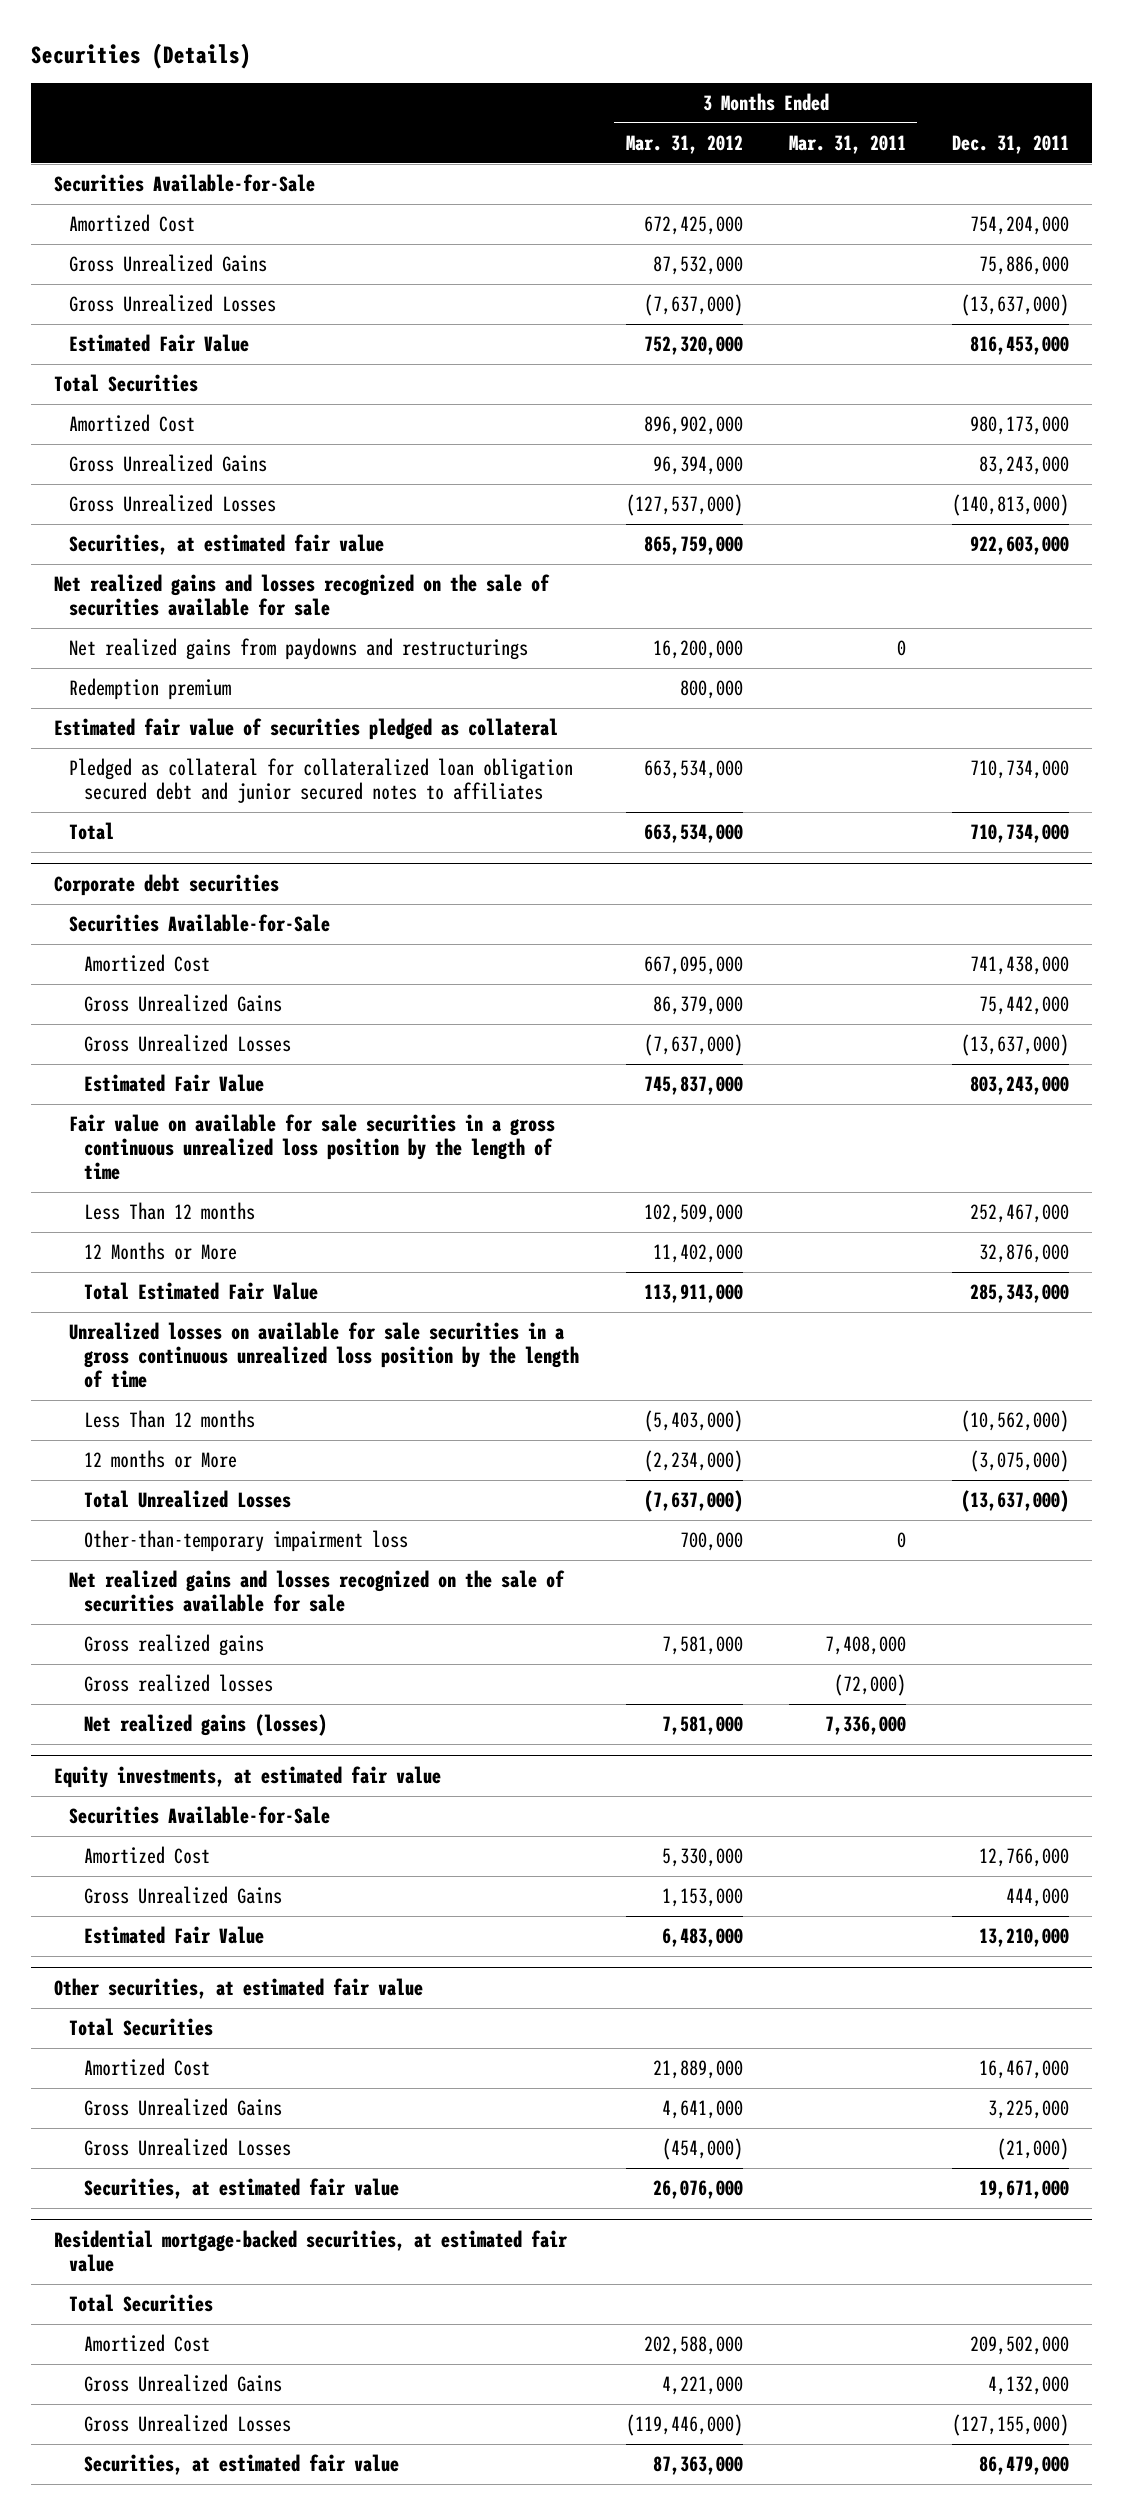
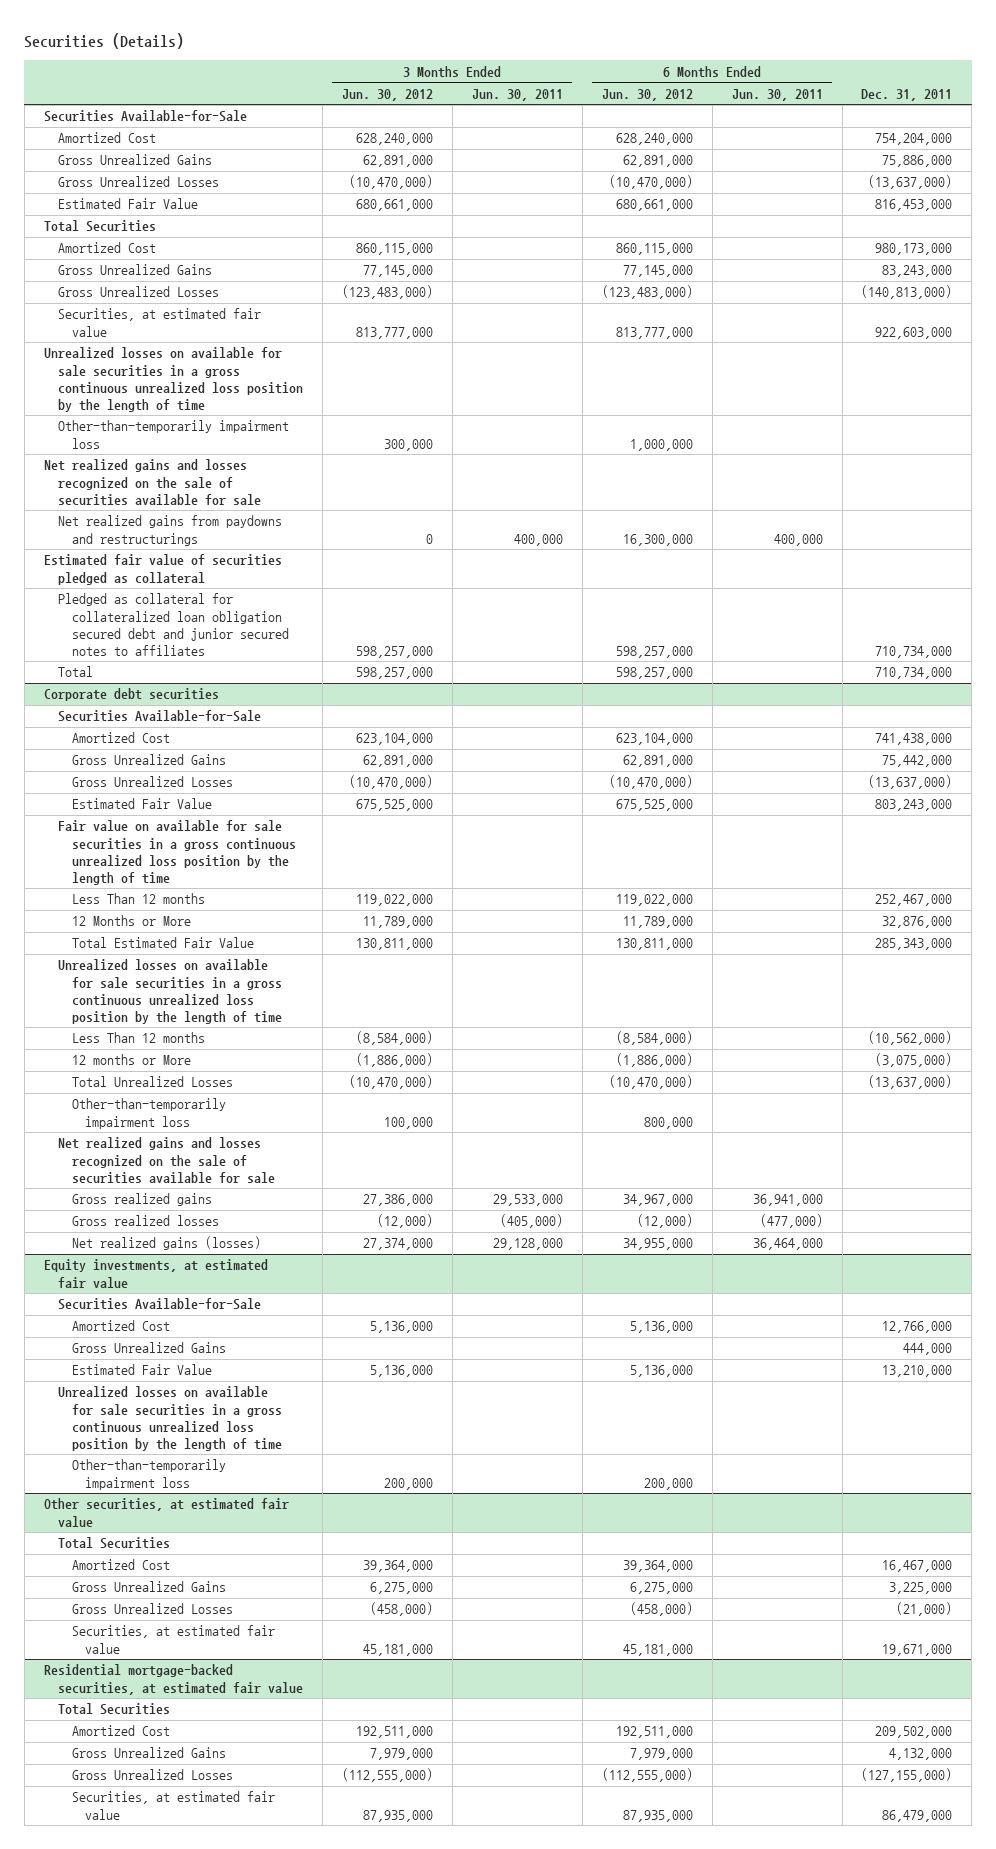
- | 3 Months Ended Mar. 31, 2012 | 3 Months Ended Mar. 31, 2011 | Dec. 31, 2011
+ | 3 Months Ended Jun. 30, 2012 | 3 Months Ended Jun. 30, 2011 | 6 Months Ended Jun. 30, 2012 | 6 Months Ended Jun. 30, 2011 | Dec. 31, 2011
+ Unrealized losses on available for sale securities in a gross continuous unrealized loss position by the length of time
+ Other-than-temporarily impairment loss | 300,000 | | 1,000,000 | |
- Redemption premium | 800,000 | |
@ Corporate debt securities
- Other-than-temporary impairment loss | 700,000 | 0 |
+ Other-than-temporarily impairment loss | 100,000 | | 800,000 | |
@ Equity investments, at estimated fair value
+ Unrealized losses on available for sale securities in a gross continuous unrealized loss position by the length of time
+ Other-than-temporarily impairment loss | 200,000 | | 200,000 | |

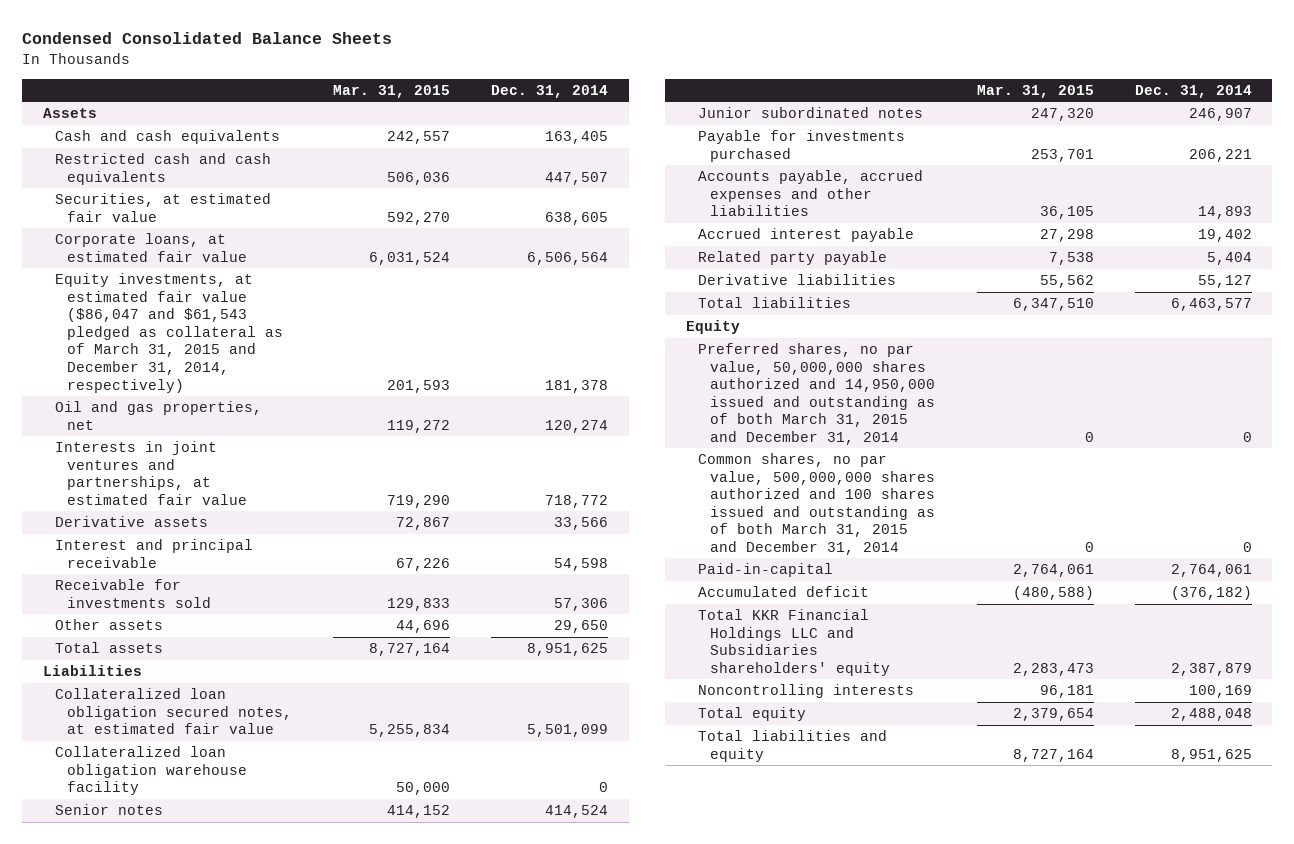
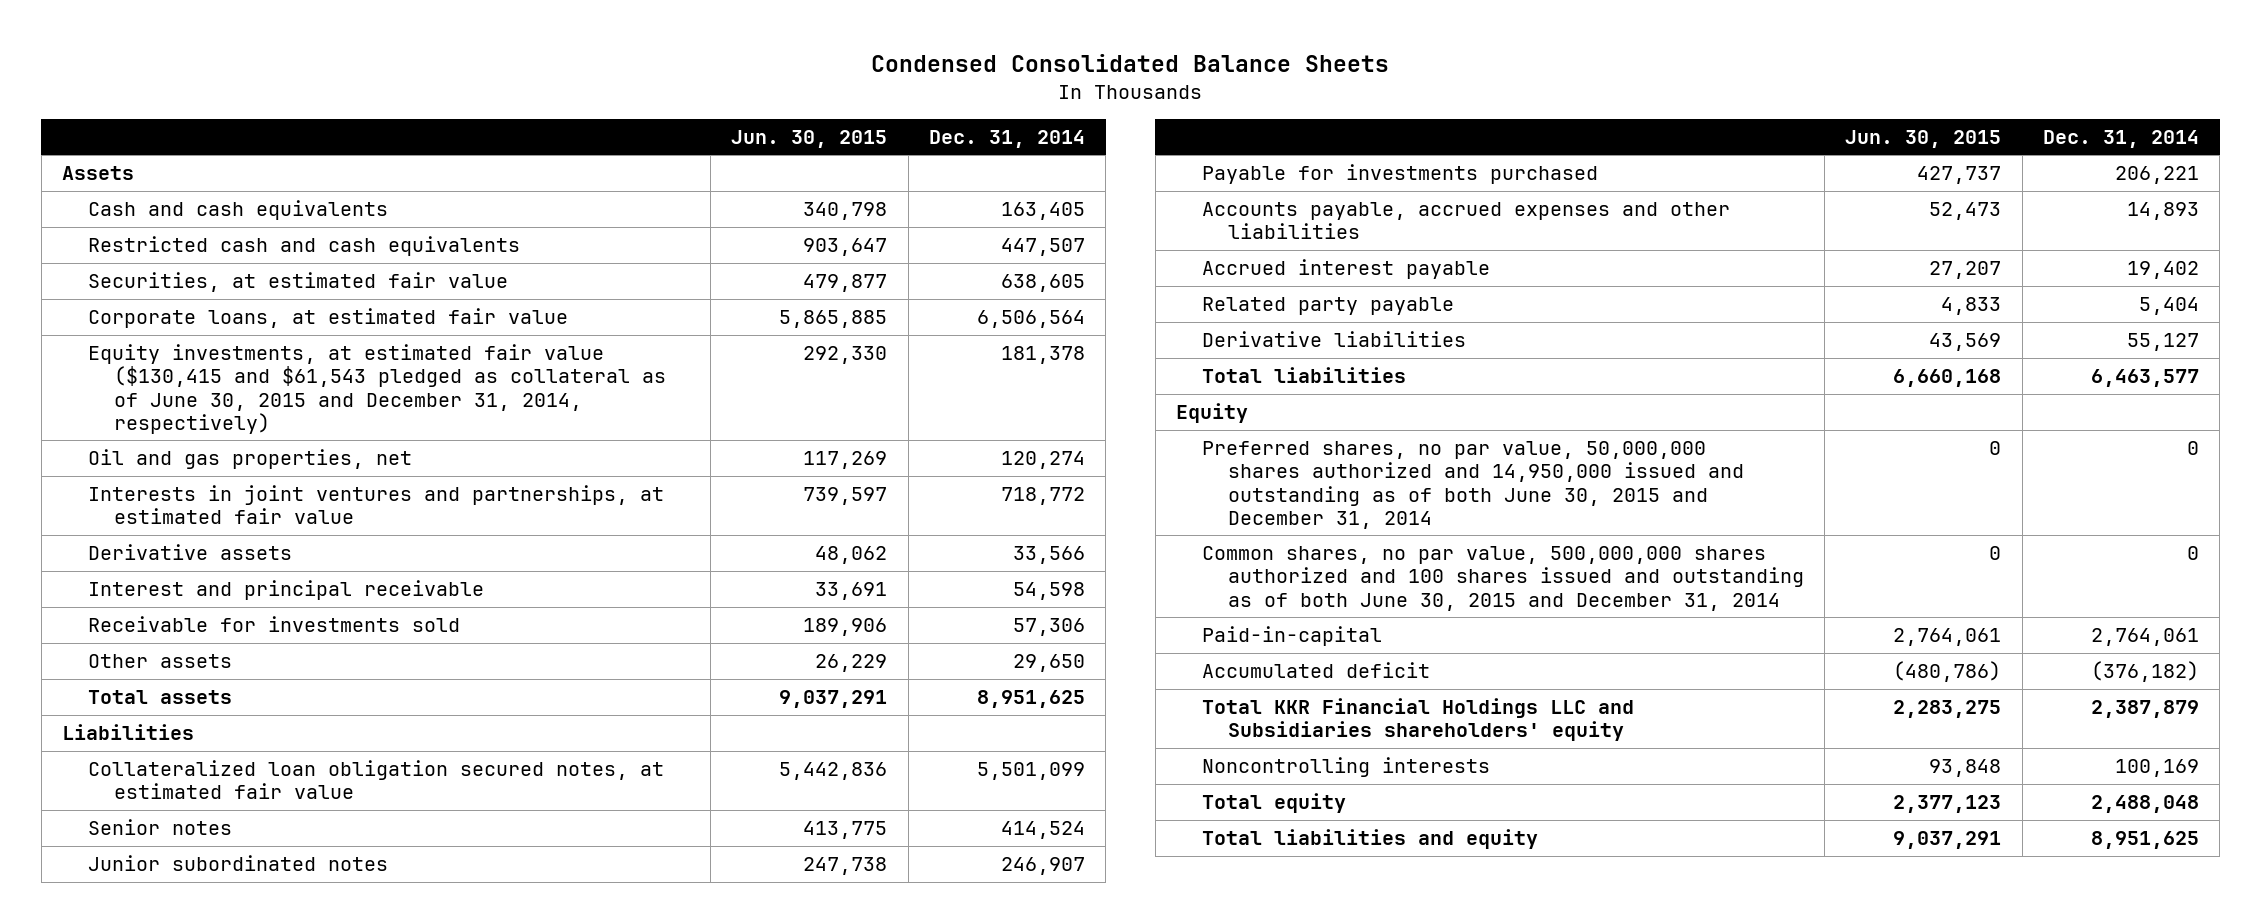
- | Mar. 31, 2015 | Dec. 31, 2014
+ | Jun. 30, 2015 | Dec. 31, 2014
- Equity investments, at estimated fair value ($86,047 and $61,543 pledged as collateral as of March 31, 2015 and December 31, 2014, respectively) | 201,593 | 181,378
+ Equity investments, at estimated fair value ($130,415 and $61,543 pledged as collateral as of June 30, 2015 and December 31, 2014, respectively) | 292,330 | 181,378
- Collateralized loan obligation warehouse facility | 50,000 | 0
- Preferred shares, no par value, 50,000,000 shares authorized and 14,950,000 issued and outstanding as of both March 31, 2015 and December 31, 2014 | 0 | 0
- Common shares, no par value, 500,000,000 shares authorized and 100 shares issued and outstanding as of both March 31, 2015 and December 31, 2014 | 0 | 0
+ Preferred shares, no par value, 50,000,000 shares authorized and 14,950,000 issued and outstanding as of both June 30, 2015 and December 31, 2014 | 0 | 0
+ Common shares, no par value, 500,000,000 shares authorized and 100 shares issued and outstanding as of both June 30, 2015 and December 31, 2014 | 0 | 0

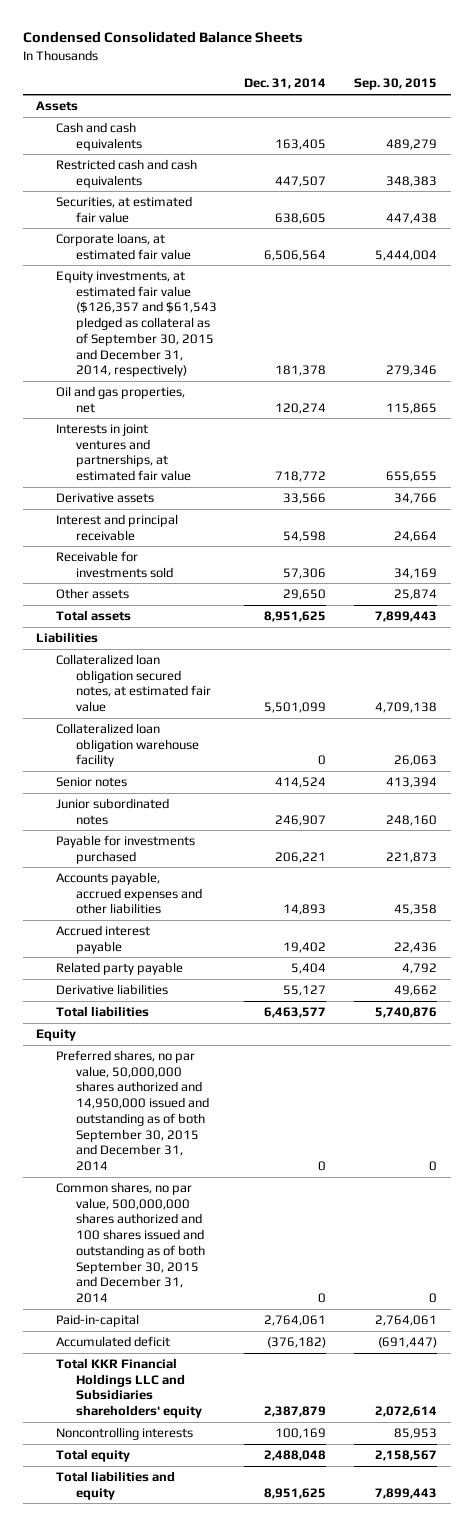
- | Jun. 30, 2015 | Dec. 31, 2014
+ | Dec. 31, 2014 | Sep. 30, 2015
- Equity investments, at estimated fair value ($130,415 and $61,543 pledged as collateral as of June 30, 2015 and December 31, 2014, respectively) | 292,330 | 181,378
+ Equity investments, at estimated fair value ($126,357 and $61,543 pledged as collateral as of September 30, 2015 and December 31, 2014, respectively) | 181,378 | 279,346
+ Collateralized loan obligation warehouse facility | 0 | 26,063
- Preferred shares, no par value, 50,000,000 shares authorized and 14,950,000 issued and outstanding as of both June 30, 2015 and December 31, 2014 | 0 | 0
- Common shares, no par value, 500,000,000 shares authorized and 100 shares issued and outstanding as of both June 30, 2015 and December 31, 2014 | 0 | 0
+ Preferred shares, no par value, 50,000,000 shares authorized and 14,950,000 issued and outstanding as of both September 30, 2015 and December 31, 2014 | 0 | 0
+ Common shares, no par value, 500,000,000 shares authorized and 100 shares issued and outstanding as of both September 30, 2015 and December 31, 2014 | 0 | 0

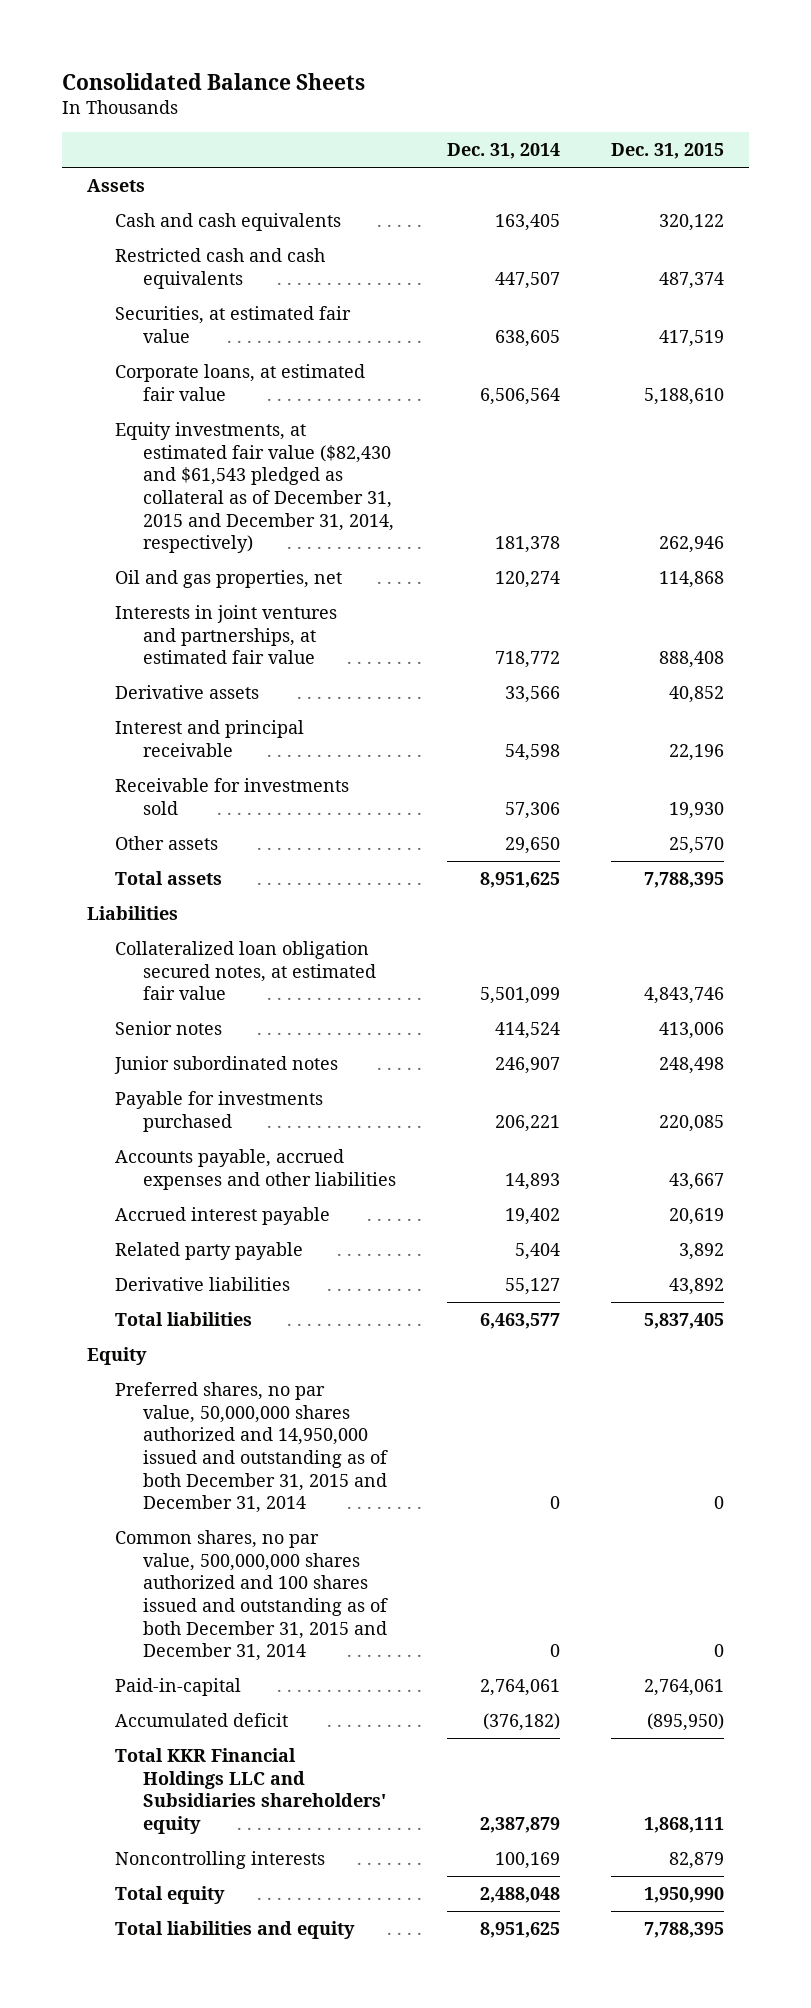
- Condensed Consolidated Balance Sheets
+ Consolidated Balance Sheets
- | Dec. 31, 2014 | Sep. 30, 2015
+ | Dec. 31, 2014 | Dec. 31, 2015
- Equity investments, at estimated fair value ($126,357 and $61,543 pledged as collateral as of September 30, 2015 and December 31, 2014, respectively) | 181,378 | 279,346
+ Equity investments, at estimated fair value ($82,430 and $61,543 pledged as collateral as of December 31, 2015 and December 31, 2014, respectively) | 181,378 | 262,946
- Collateralized loan obligation warehouse facility | 0 | 26,063
- Preferred shares, no par value, 50,000,000 shares authorized and 14,950,000 issued and outstanding as of both September 30, 2015 and December 31, 2014 | 0 | 0
- Common shares, no par value, 500,000,000 shares authorized and 100 shares issued and outstanding as of both September 30, 2015 and December 31, 2014 | 0 | 0
+ Preferred shares, no par value, 50,000,000 shares authorized and 14,950,000 issued and outstanding as of both December 31, 2015 and December 31, 2014 | 0 | 0
+ Common shares, no par value, 500,000,000 shares authorized and 100 shares issued and outstanding as of both December 31, 2015 and December 31, 2014 | 0 | 0

